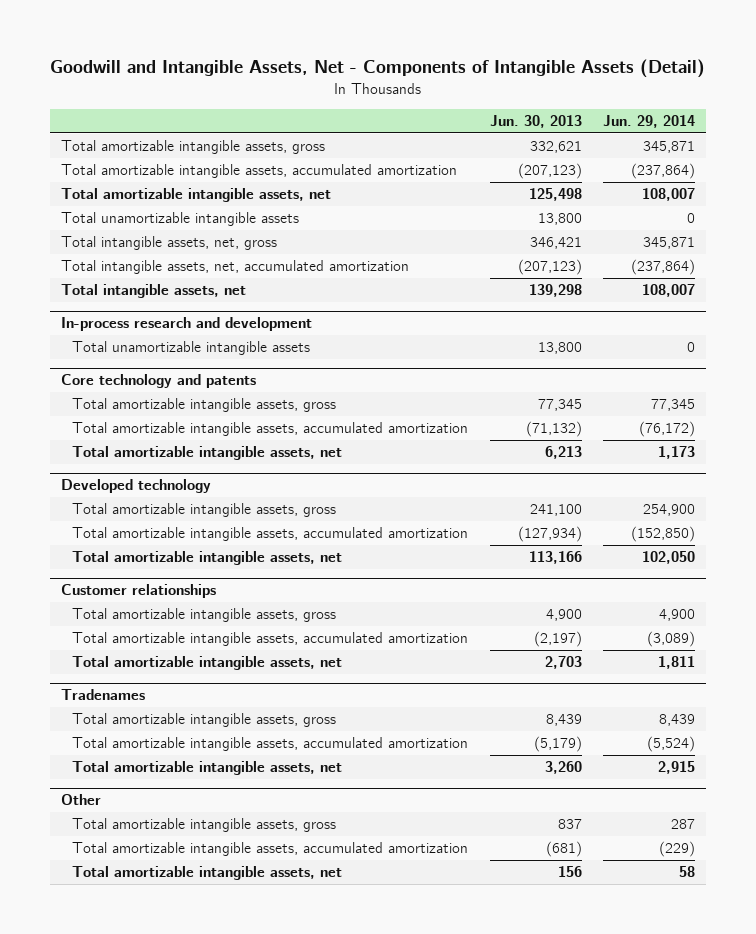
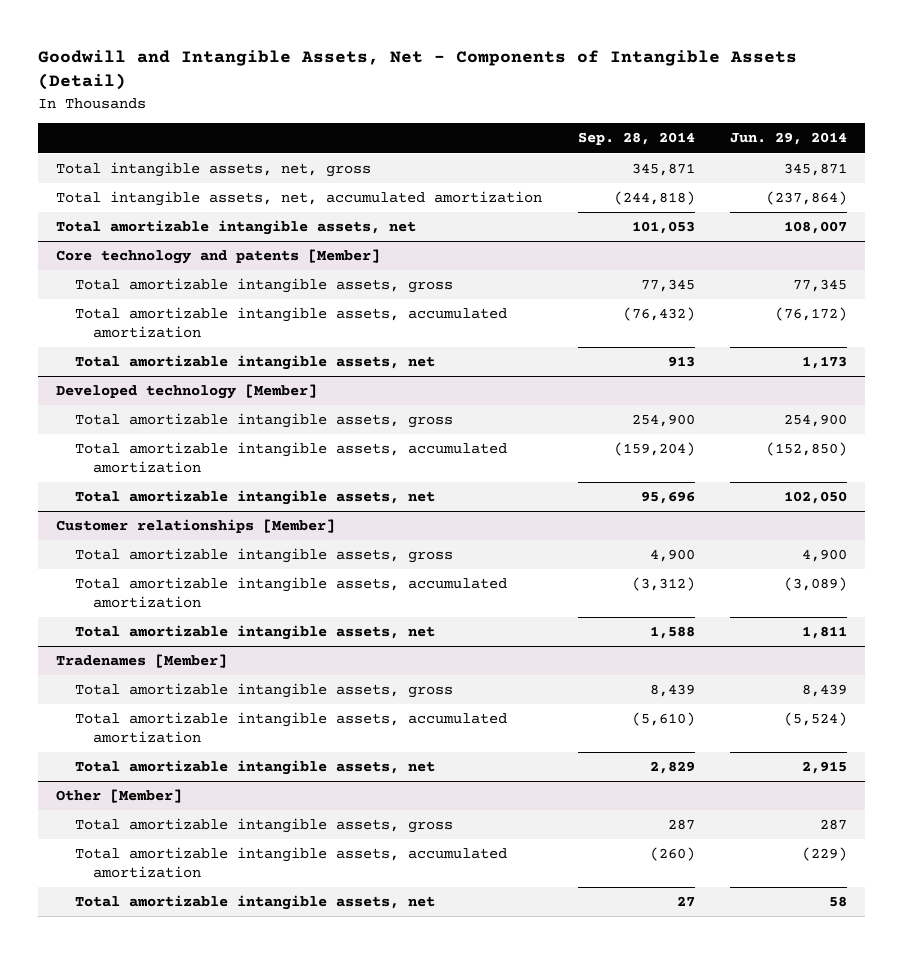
- | Jun. 30, 2013 | Jun. 29, 2014
+ | Sep. 28, 2014 | Jun. 29, 2014
- Total amortizable intangible assets, gross | 332,621 | 345,871
- Total amortizable intangible assets, accumulated amortization | (207,123) | (237,864)
- Total unamortizable intangible assets | 13,800 | 0
- Total intangible assets, net | 139,298 | 108,007
- In-process research and development
- Total unamortizable intangible assets | 13,800 | 0
- Core technology and patents
moved down: Total amortizable intangible assets, net | 101,053 | 108,007
+ Core technology and patents [Member]
- Developed technology
+ Developed technology [Member]
- Customer relationships
+ Customer relationships [Member]
- Tradenames
+ Tradenames [Member]
- Other
+ Other [Member]

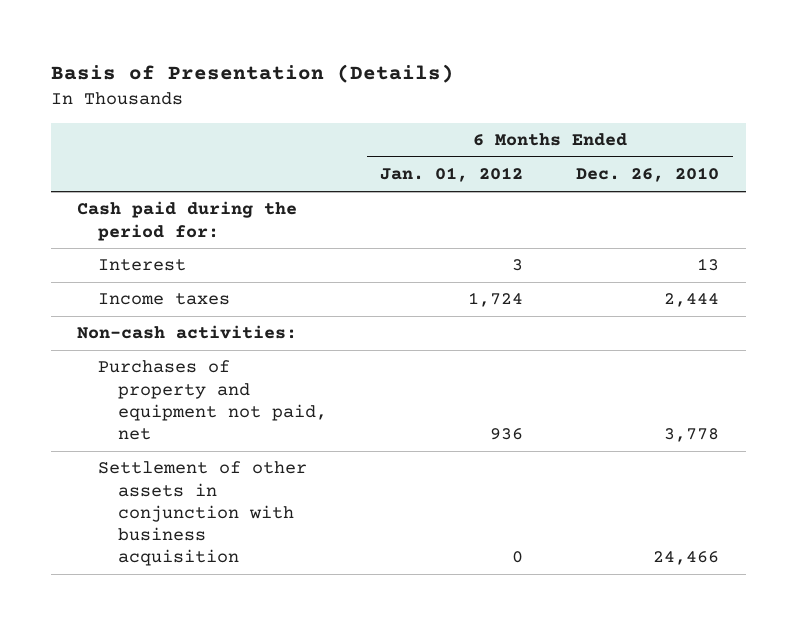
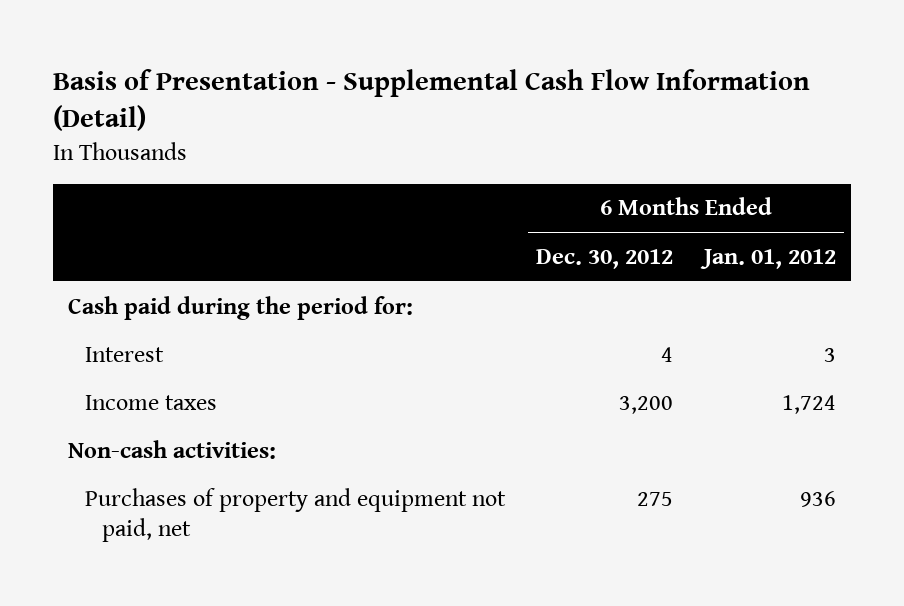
- Basis of Presentation (Details)
+ Basis of Presentation - Supplemental Cash Flow Information (Detail)
- | 6 Months Ended Jan. 01, 2012 | 6 Months Ended Dec. 26, 2010
+ | 6 Months Ended Dec. 30, 2012 | 6 Months Ended Jan. 01, 2012
- Settlement of other assets in conjunction with business acquisition | 0 | 24,466

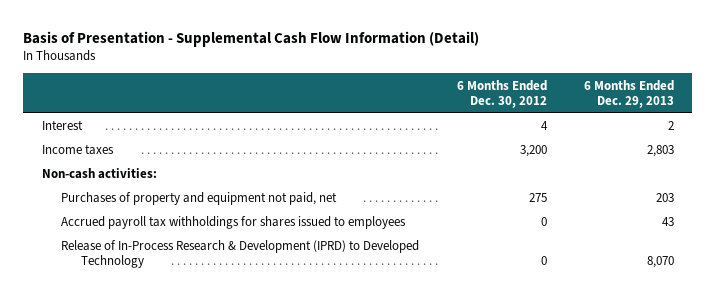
- | 6 Months Ended Dec. 30, 2012 | 6 Months Ended Jan. 01, 2012
+ | 6 Months Ended Dec. 30, 2012 | 6 Months Ended Dec. 29, 2013
- Cash paid during the period for:
+ Accrued payroll tax withholdings for shares issued to employees | 0 | 43
+ Release of In-Process Research & Development (IPRD) to Developed Technology | 0 | 8,070

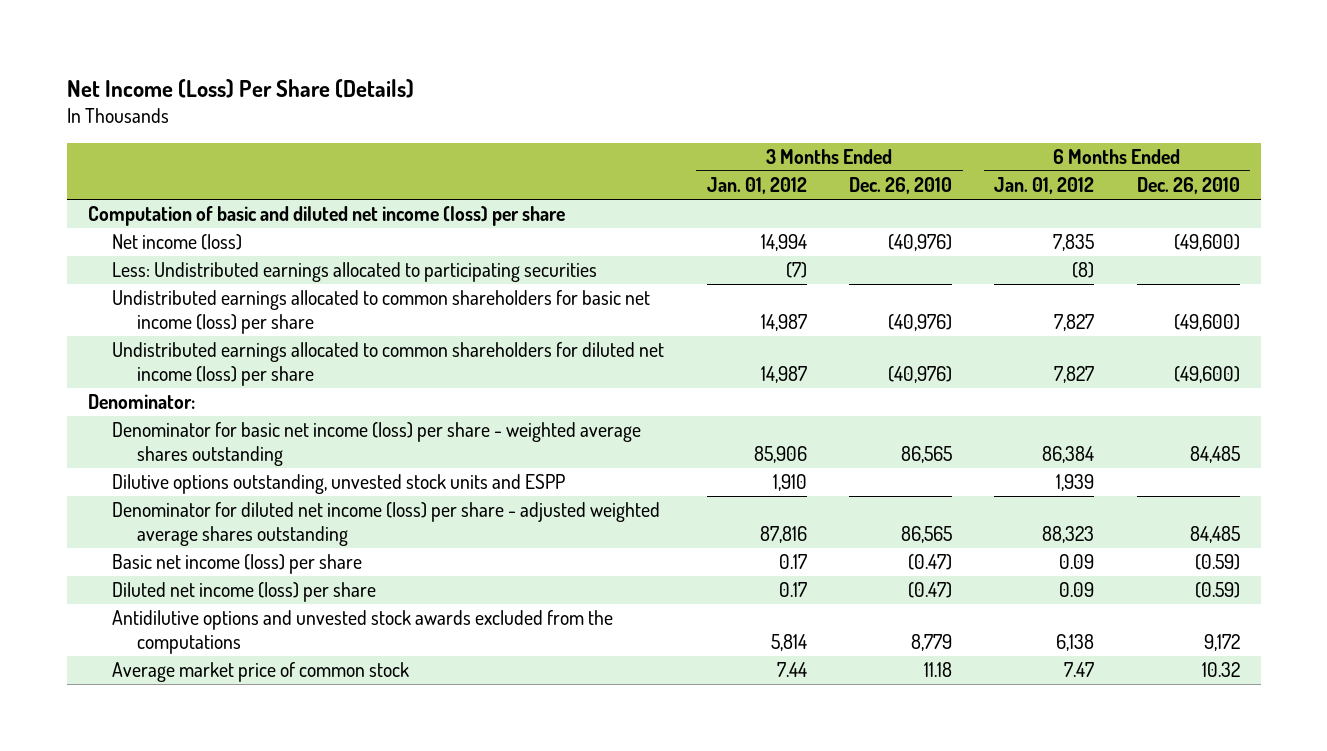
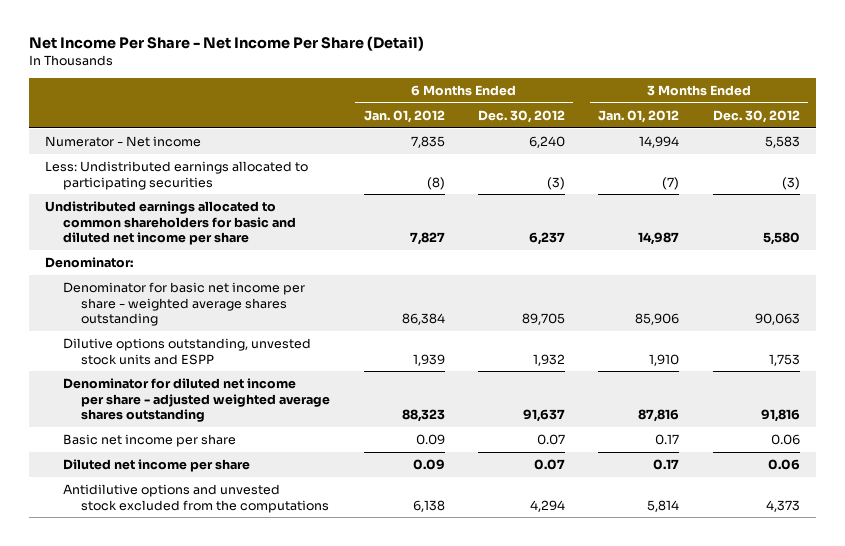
- Net Income (Loss) Per Share (Details)
+ Net Income Per Share - Net Income Per Share (Detail)
- | 3 Months Ended Jan. 01, 2012 | 3 Months Ended Dec. 26, 2010 | 6 Months Ended Jan. 01, 2012 | 6 Months Ended Dec. 26, 2010
+ | 6 Months Ended Jan. 01, 2012 | 6 Months Ended Dec. 30, 2012 | 3 Months Ended Jan. 01, 2012 | 3 Months Ended Dec. 30, 2012
- Computation of basic and diluted net income (loss) per share
- Net income (loss) | 14,994 | (40,976) | 7,835 | (49,600)
+ Numerator - Net income | 7,835 | 6,240 | 14,994 | 5,583
- Undistributed earnings allocated to common shareholders for basic net income (loss) per share | 14,987 | (40,976) | 7,827 | (49,600)
- Undistributed earnings allocated to common shareholders for diluted net income (loss) per share | 14,987 | (40,976) | 7,827 | (49,600)
+ Undistributed earnings allocated to common shareholders for basic and diluted net income per share | 7,827 | 6,237 | 14,987 | 5,580
- Denominator for basic net income (loss) per share - weighted average shares outstanding | 85,906 | 86,565 | 86,384 | 84,485
+ Denominator for basic net income per share - weighted average shares outstanding | 86,384 | 89,705 | 85,906 | 90,063
- Denominator for diluted net income (loss) per share - adjusted weighted average shares outstanding | 87,816 | 86,565 | 88,323 | 84,485
- Basic net income (loss) per share | 0.17 | (0.47) | 0.09 | (0.59)
- Diluted net income (loss) per share | 0.17 | (0.47) | 0.09 | (0.59)
- Antidilutive options and unvested stock awards excluded from the computations | 5,814 | 8,779 | 6,138 | 9,172
- Average market price of common stock | 7.44 | 11.18 | 7.47 | 10.32
+ Denominator for diluted net income per share - adjusted weighted average shares outstanding | 88,323 | 91,637 | 87,816 | 91,816
+ Basic net income per share | 0.09 | 0.07 | 0.17 | 0.06
+ Diluted net income per share | 0.09 | 0.07 | 0.17 | 0.06
+ Antidilutive options and unvested stock excluded from the computations | 6,138 | 4,294 | 5,814 | 4,373

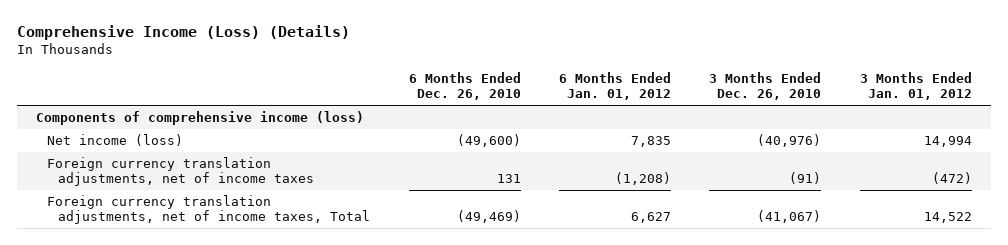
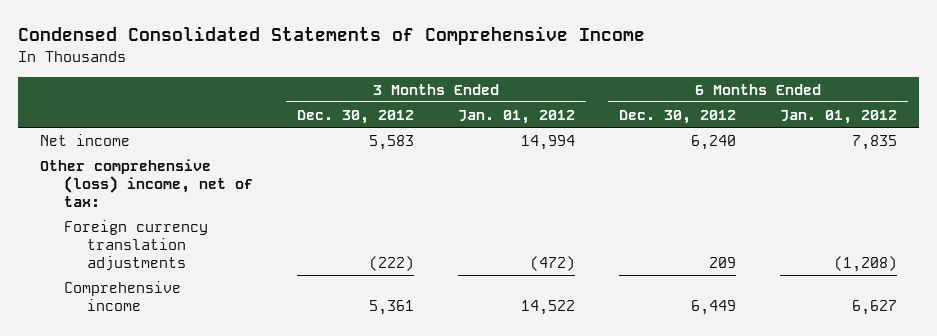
- Comprehensive Income (Loss) (Details)
+ Condensed Consolidated Statements of Comprehensive Income
- | 6 Months Ended Dec. 26, 2010 | 6 Months Ended Jan. 01, 2012 | 3 Months Ended Dec. 26, 2010 | 3 Months Ended Jan. 01, 2012
+ | 3 Months Ended Dec. 30, 2012 | 3 Months Ended Jan. 01, 2012 | 6 Months Ended Dec. 30, 2012 | 6 Months Ended Jan. 01, 2012
- Components of comprehensive income (loss)
- Net income (loss) | (49,600) | 7,835 | (40,976) | 14,994
- Foreign currency translation adjustments, net of income taxes | 131 | (1,208) | (91) | (472)
- Foreign currency translation adjustments, net of income taxes, Total | (49,469) | 6,627 | (41,067) | 14,522
+ Net income | 5,583 | 14,994 | 6,240 | 7,835
+ Other comprehensive (loss) income, net of tax:
+ Foreign currency translation adjustments | (222) | (472) | 209 | (1,208)
+ Comprehensive income | 5,361 | 14,522 | 6,449 | 6,627

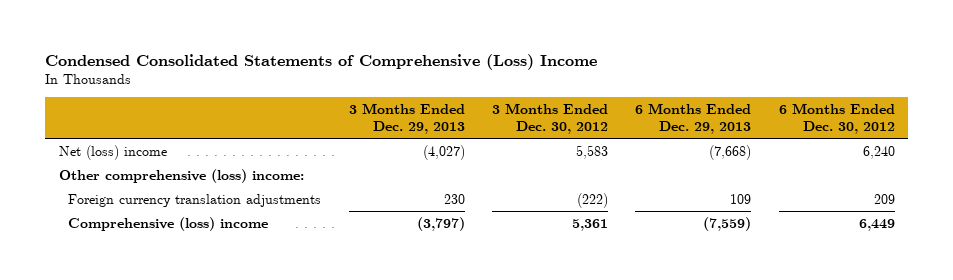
- Condensed Consolidated Statements of Comprehensive Income
+ Condensed Consolidated Statements of Comprehensive (Loss) Income
- | 3 Months Ended Dec. 30, 2012 | 3 Months Ended Jan. 01, 2012 | 6 Months Ended Dec. 30, 2012 | 6 Months Ended Jan. 01, 2012
+ | 3 Months Ended Dec. 29, 2013 | 3 Months Ended Dec. 30, 2012 | 6 Months Ended Dec. 29, 2013 | 6 Months Ended Dec. 30, 2012
- Net income | 5,583 | 14,994 | 6,240 | 7,835
- Other comprehensive (loss) income, net of tax:
+ Net (loss) income | (4,027) | 5,583 | (7,668) | 6,240
+ Other comprehensive (loss) income:
- Comprehensive income | 5,361 | 14,522 | 6,449 | 6,627
+ Comprehensive (loss) income | (3,797) | 5,361 | (7,559) | 6,449

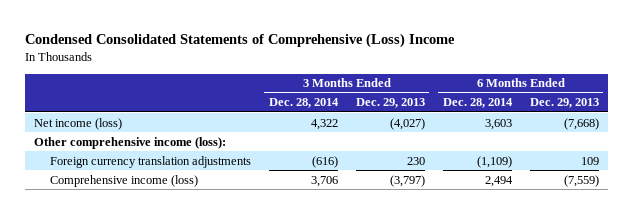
- | 3 Months Ended Dec. 29, 2013 | 3 Months Ended Dec. 30, 2012 | 6 Months Ended Dec. 29, 2013 | 6 Months Ended Dec. 30, 2012
+ | 3 Months Ended Dec. 28, 2014 | 3 Months Ended Dec. 29, 2013 | 6 Months Ended Dec. 28, 2014 | 6 Months Ended Dec. 29, 2013
- Net (loss) income | (4,027) | 5,583 | (7,668) | 6,240
- Other comprehensive (loss) income:
+ Net income (loss) | 4,322 | (4,027) | 3,603 | (7,668)
+ Other comprehensive income (loss):
- Comprehensive (loss) income | (3,797) | 5,361 | (7,559) | 6,449
+ Comprehensive income (loss) | 3,706 | (3,797) | 2,494 | (7,559)

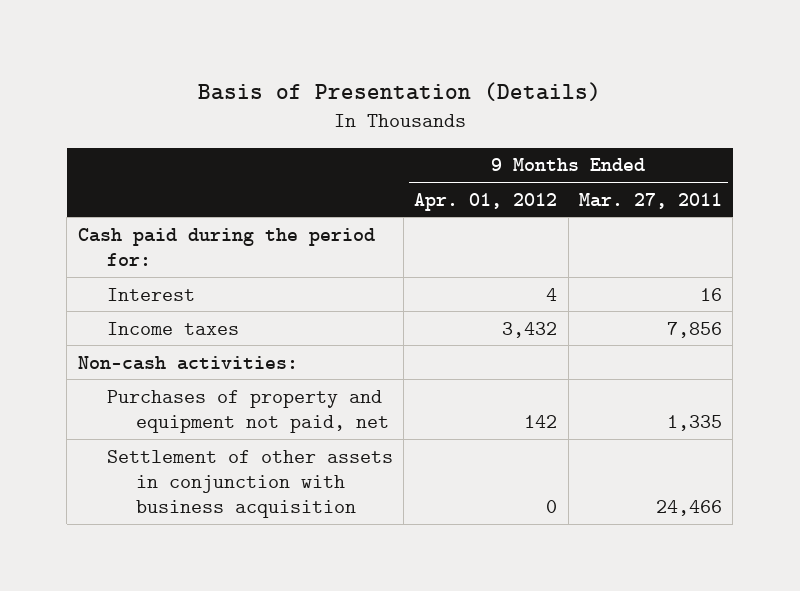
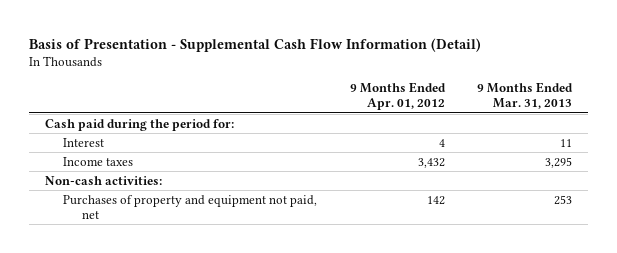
- Basis of Presentation (Details)
+ Basis of Presentation - Supplemental Cash Flow Information (Detail)
- | 9 Months Ended Apr. 01, 2012 | 9 Months Ended Mar. 27, 2011
+ | 9 Months Ended Apr. 01, 2012 | 9 Months Ended Mar. 31, 2013
- Settlement of other assets in conjunction with business acquisition | 0 | 24,466

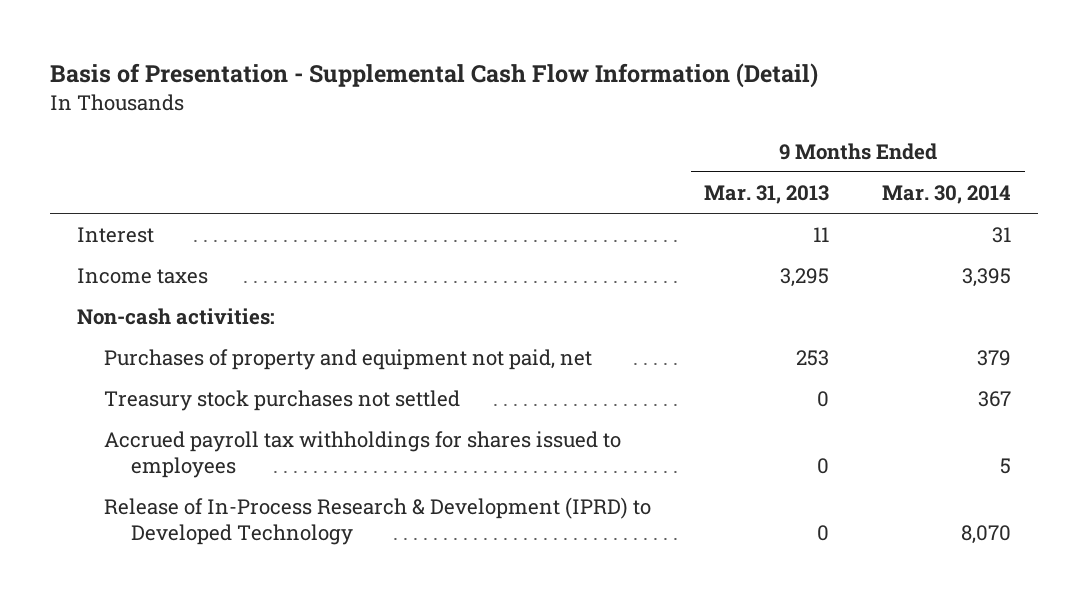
- | 9 Months Ended Apr. 01, 2012 | 9 Months Ended Mar. 31, 2013
+ | 9 Months Ended Mar. 31, 2013 | 9 Months Ended Mar. 30, 2014
- Cash paid during the period for:
+ Treasury stock purchases not settled | 0 | 367
+ Accrued payroll tax withholdings for shares issued to employees | 0 | 5
+ Release of In-Process Research & Development (IPRD) to Developed Technology | 0 | 8,070

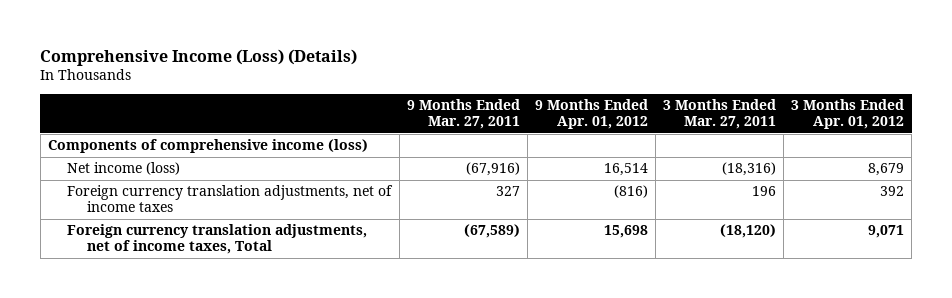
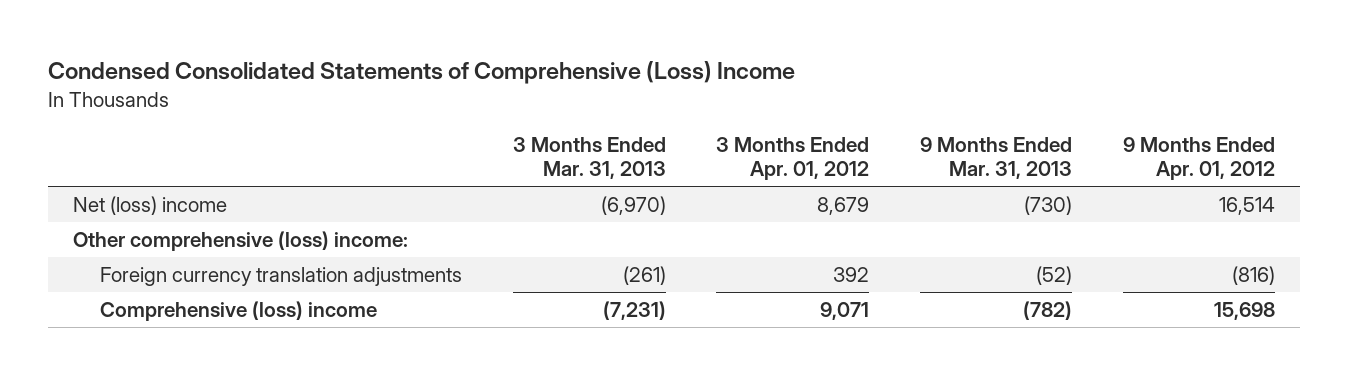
- Comprehensive Income (Loss) (Details)
+ Condensed Consolidated Statements of Comprehensive (Loss) Income
- | 9 Months Ended Mar. 27, 2011 | 9 Months Ended Apr. 01, 2012 | 3 Months Ended Mar. 27, 2011 | 3 Months Ended Apr. 01, 2012
+ | 3 Months Ended Mar. 31, 2013 | 3 Months Ended Apr. 01, 2012 | 9 Months Ended Mar. 31, 2013 | 9 Months Ended Apr. 01, 2012
- Components of comprehensive income (loss)
- Net income (loss) | (67,916) | 16,514 | (18,316) | 8,679
- Foreign currency translation adjustments, net of income taxes | 327 | (816) | 196 | 392
- Foreign currency translation adjustments, net of income taxes, Total | (67,589) | 15,698 | (18,120) | 9,071
+ Net (loss) income | (6,970) | 8,679 | (730) | 16,514
+ Other comprehensive (loss) income:
+ Foreign currency translation adjustments | (261) | 392 | (52) | (816)
+ Comprehensive (loss) income | (7,231) | 9,071 | (782) | 15,698

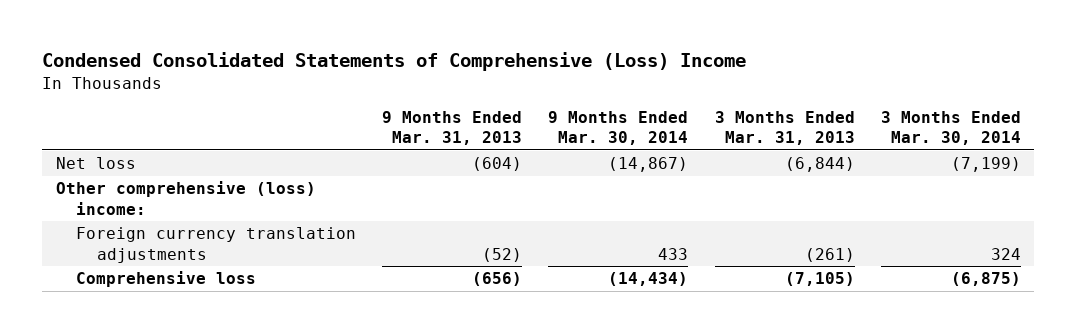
- | 3 Months Ended Mar. 31, 2013 | 3 Months Ended Apr. 01, 2012 | 9 Months Ended Mar. 31, 2013 | 9 Months Ended Apr. 01, 2012
+ | 9 Months Ended Mar. 31, 2013 | 9 Months Ended Mar. 30, 2014 | 3 Months Ended Mar. 31, 2013 | 3 Months Ended Mar. 30, 2014
- Net (loss) income | (6,970) | 8,679 | (730) | 16,514
+ Net loss | (604) | (14,867) | (6,844) | (7,199)
- Comprehensive (loss) income | (7,231) | 9,071 | (782) | 15,698
+ Comprehensive loss | (656) | (14,434) | (7,105) | (6,875)

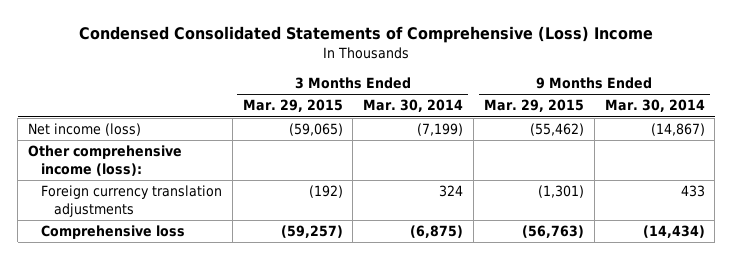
- | 9 Months Ended Mar. 31, 2013 | 9 Months Ended Mar. 30, 2014 | 3 Months Ended Mar. 31, 2013 | 3 Months Ended Mar. 30, 2014
+ | 3 Months Ended Mar. 29, 2015 | 3 Months Ended Mar. 30, 2014 | 9 Months Ended Mar. 29, 2015 | 9 Months Ended Mar. 30, 2014
- Net loss | (604) | (14,867) | (6,844) | (7,199)
- Other comprehensive (loss) income:
+ Net income (loss) | (59,065) | (7,199) | (55,462) | (14,867)
+ Other comprehensive income (loss):

